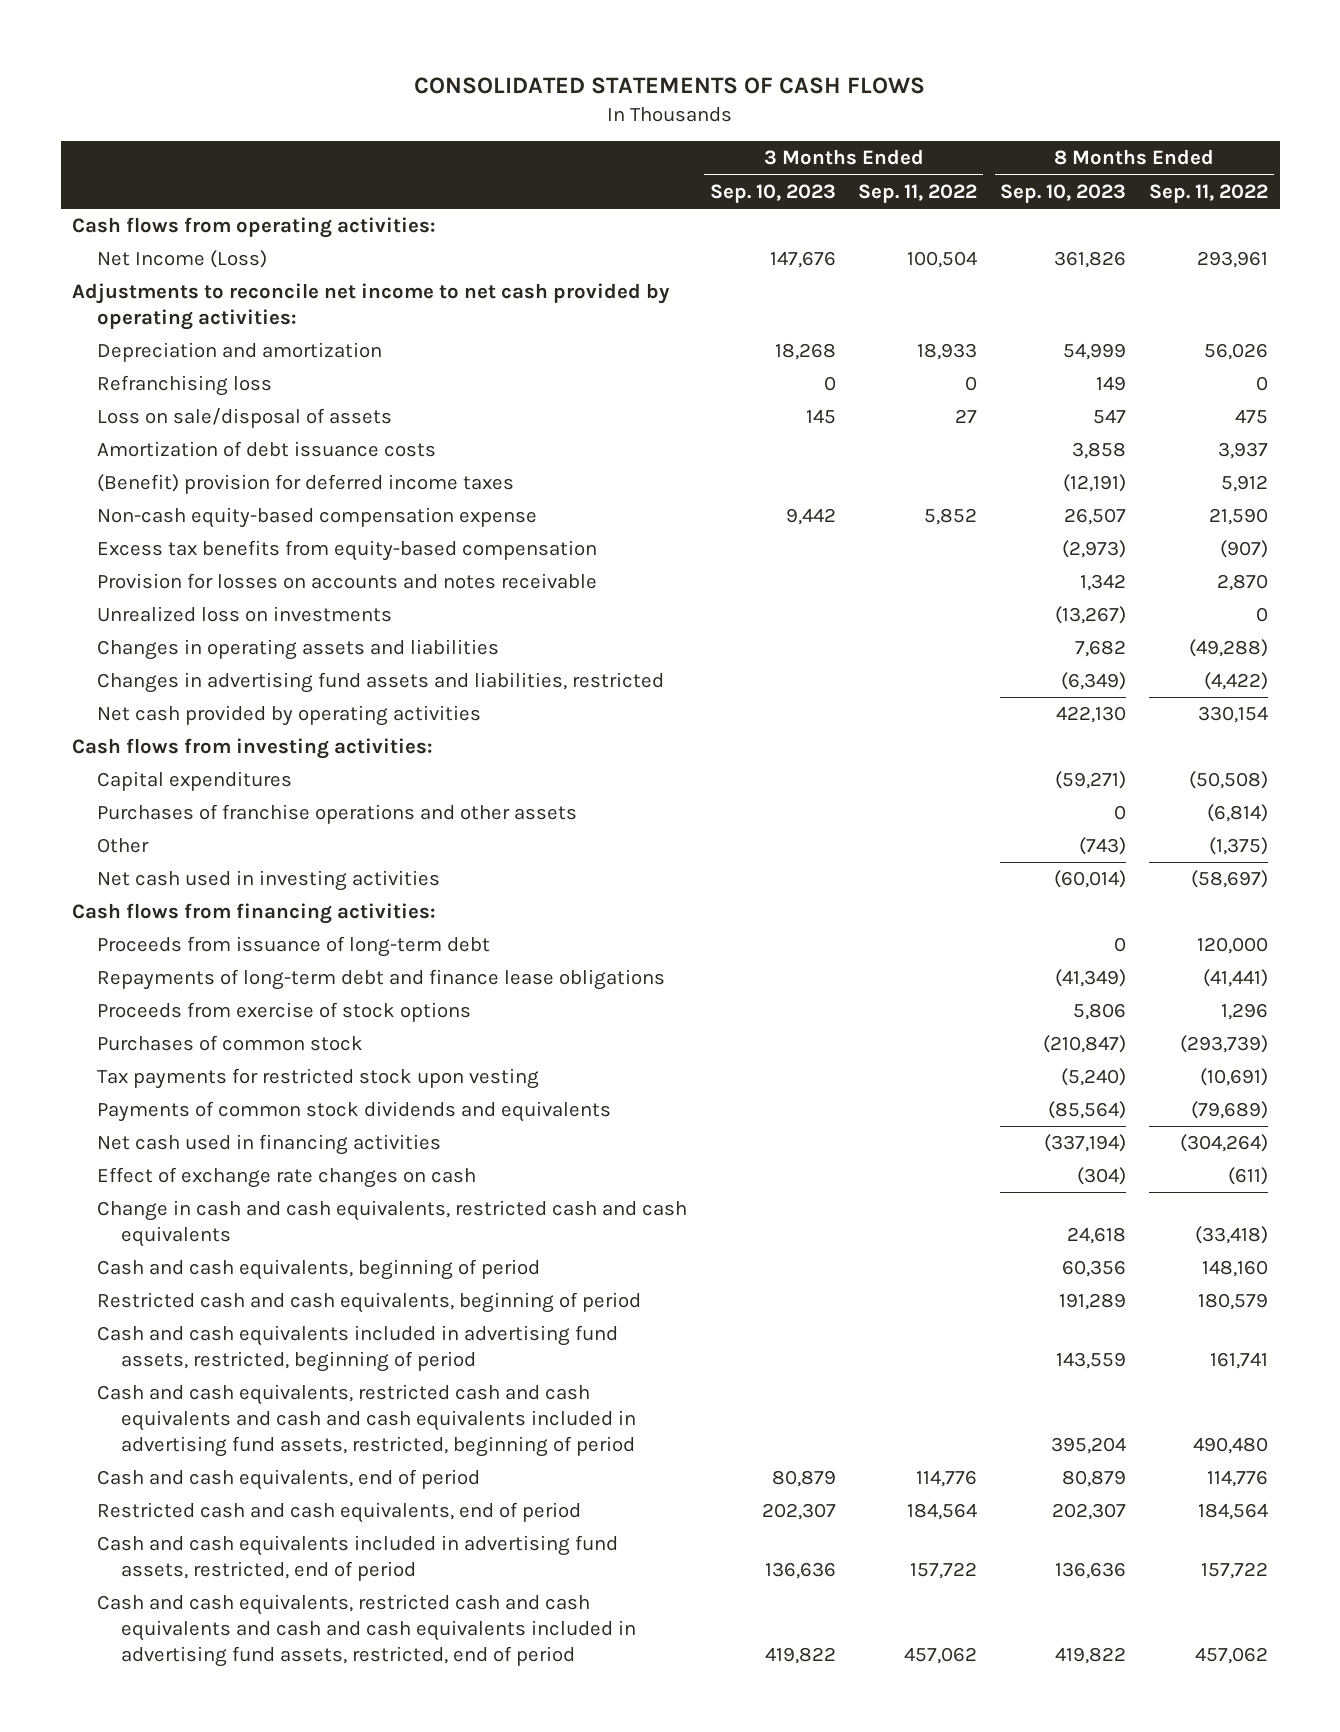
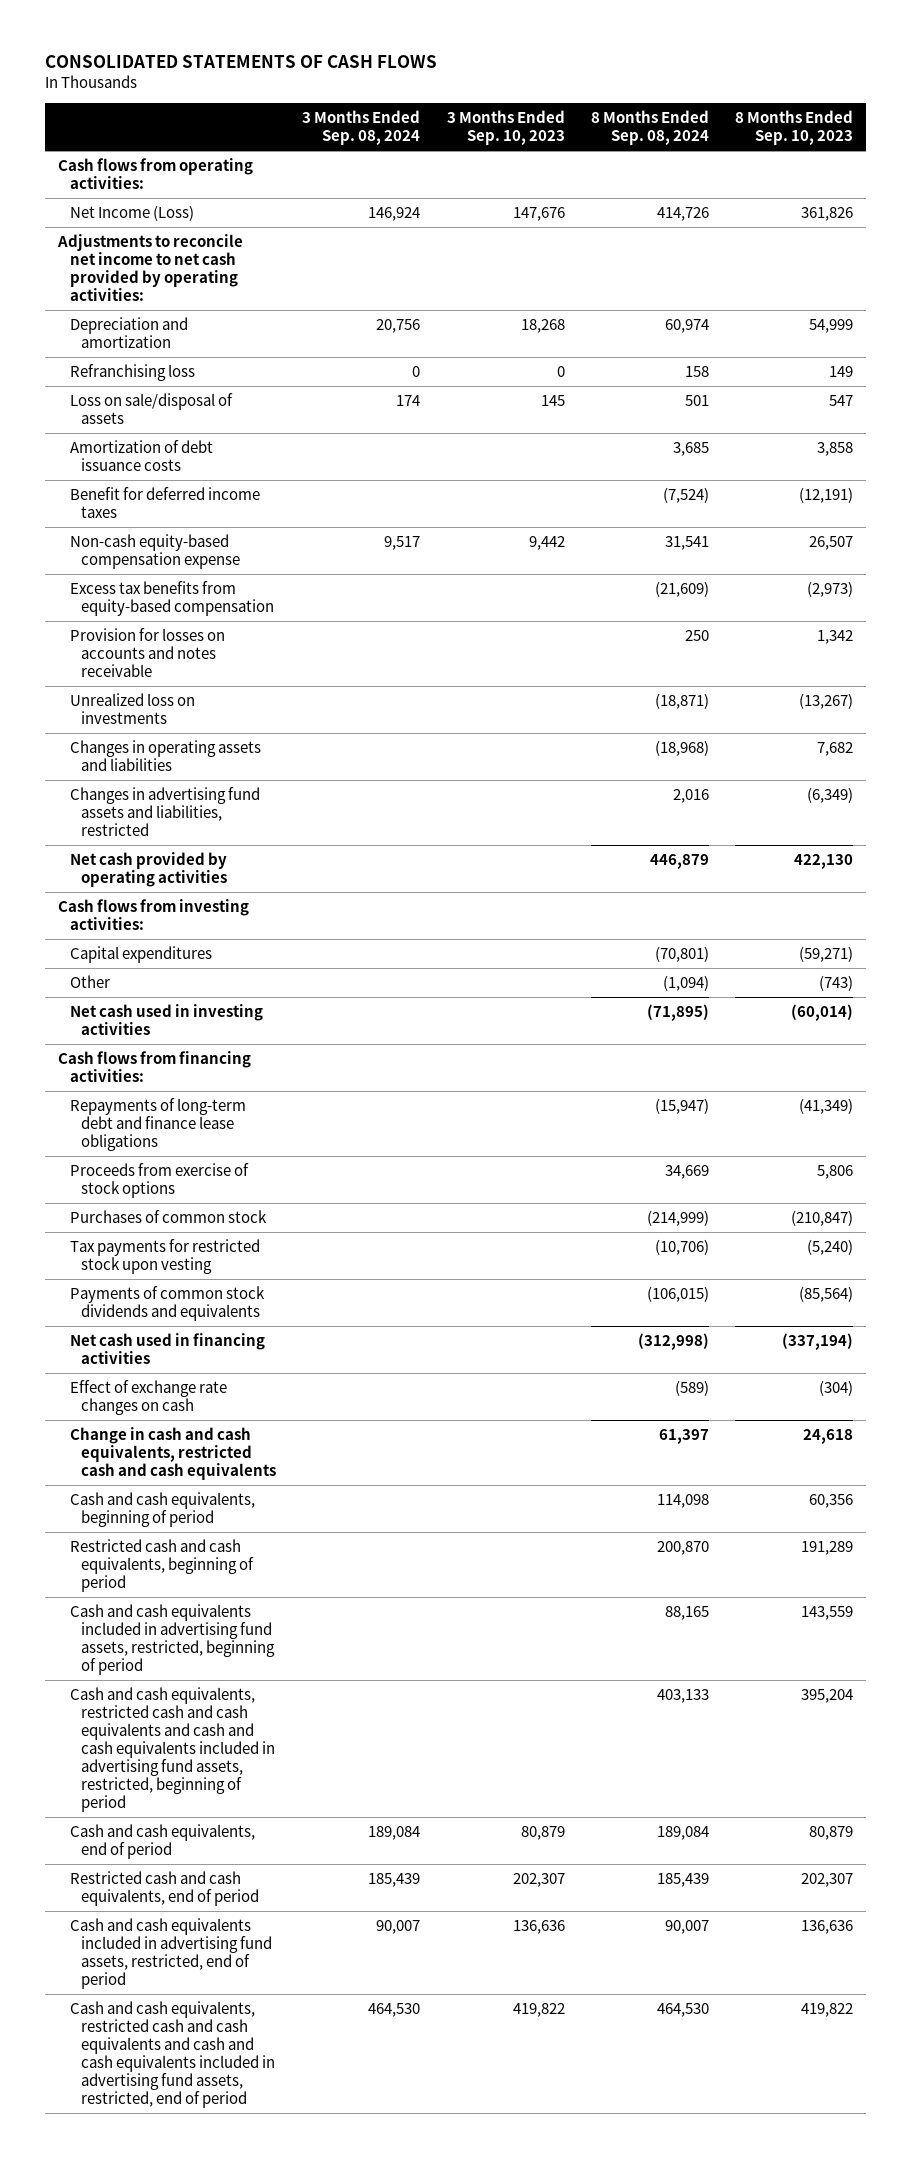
- | 3 Months Ended Sep. 10, 2023 | 3 Months Ended Sep. 11, 2022 | 8 Months Ended Sep. 10, 2023 | 8 Months Ended Sep. 11, 2022
+ | 3 Months Ended Sep. 08, 2024 | 3 Months Ended Sep. 10, 2023 | 8 Months Ended Sep. 08, 2024 | 8 Months Ended Sep. 10, 2023
- (Benefit) provision for deferred income taxes | | | (12,191) | 5,912
+ Benefit for deferred income taxes | | | (7,524) | (12,191)
- Purchases of franchise operations and other assets | | | 0 | (6,814)
- Proceeds from issuance of long-term debt | | | 0 | 120,000

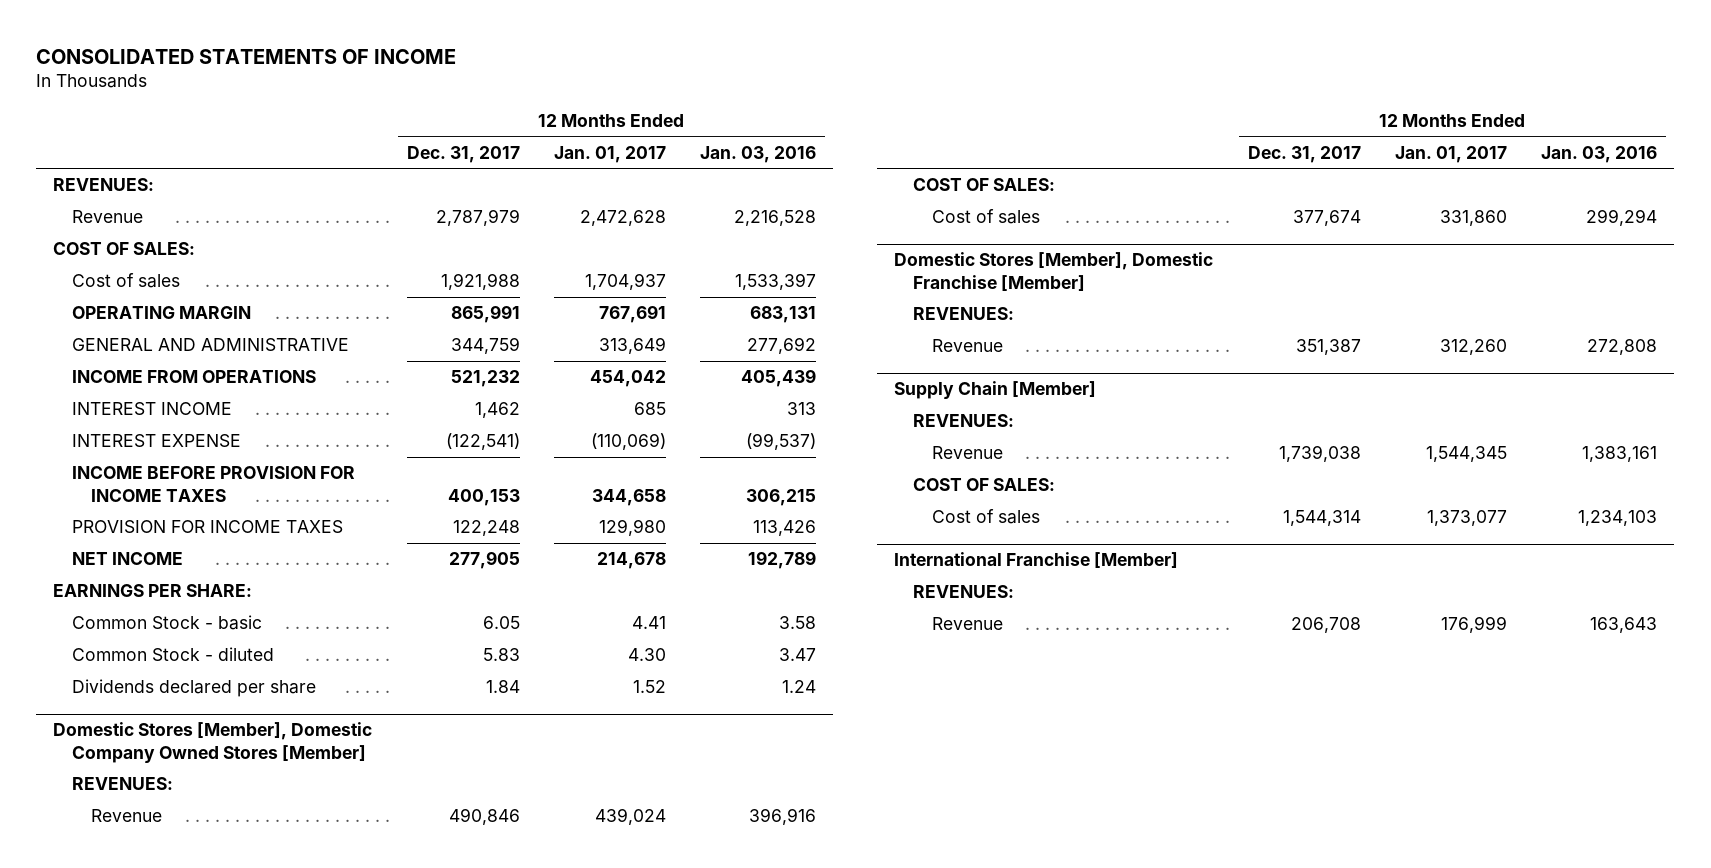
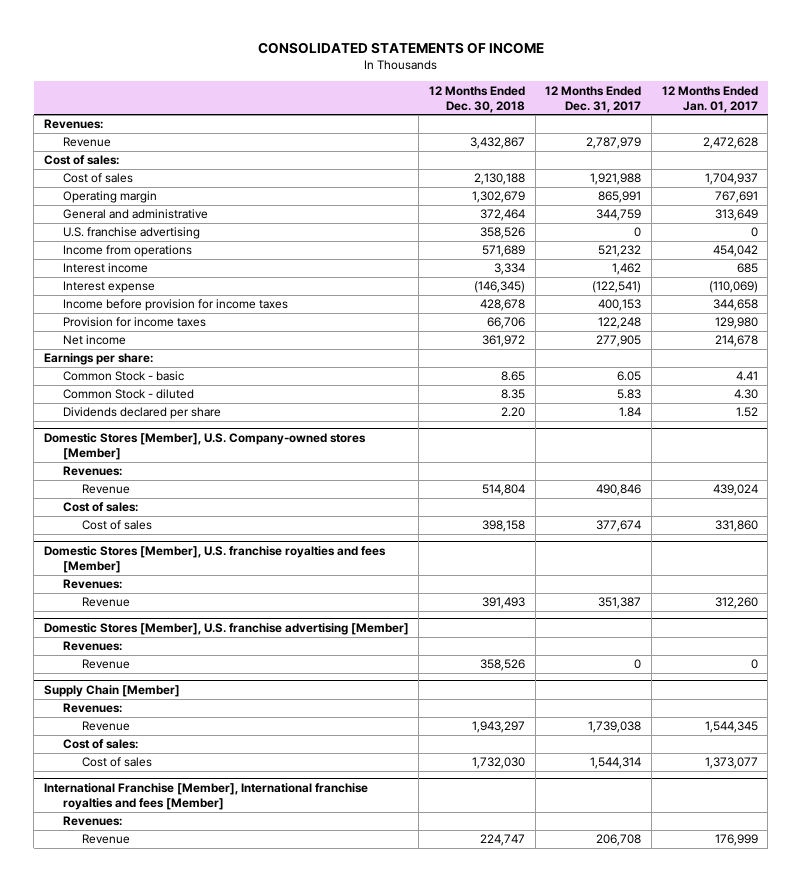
- | 12 Months Ended Dec. 31, 2017 | 12 Months Ended Jan. 01, 2017 | 12 Months Ended Jan. 03, 2016
+ | 12 Months Ended Dec. 30, 2018 | 12 Months Ended Dec. 31, 2017 | 12 Months Ended Jan. 01, 2017
- REVENUES:
+ Revenues:
- COST OF SALES:
+ Cost of sales:
- OPERATING MARGIN | 865,991 | 767,691 | 683,131
- GENERAL AND ADMINISTRATIVE | 344,759 | 313,649 | 277,692
- INCOME FROM OPERATIONS | 521,232 | 454,042 | 405,439
- INTEREST INCOME | 1,462 | 685 | 313
- INTEREST EXPENSE | (122,541) | (110,069) | (99,537)
- INCOME BEFORE PROVISION FOR INCOME TAXES | 400,153 | 344,658 | 306,215
- PROVISION FOR INCOME TAXES | 122,248 | 129,980 | 113,426
- NET INCOME | 277,905 | 214,678 | 192,789
- EARNINGS PER SHARE:
+ Operating margin | 1,302,679 | 865,991 | 767,691
+ General and administrative | 372,464 | 344,759 | 313,649
+ U.S. franchise advertising | 358,526 | 0 | 0
+ Income from operations | 571,689 | 521,232 | 454,042
+ Interest income | 3,334 | 1,462 | 685
+ Interest expense | (146,345) | (122,541) | (110,069)
+ Income before provision for income taxes | 428,678 | 400,153 | 344,658
+ Provision for income taxes | 66,706 | 122,248 | 129,980
+ Net income | 361,972 | 277,905 | 214,678
+ Earnings per share:
- Domestic Stores [Member], Domestic Company Owned Stores [Member]
- REVENUES:
+ Domestic Stores [Member], U.S. Company-owned stores [Member]
+ Revenues:
- COST OF SALES:
+ Cost of sales:
- Domestic Stores [Member], Domestic Franchise [Member]
- REVENUES:
+ Domestic Stores [Member], U.S. franchise royalties and fees [Member]
+ Revenues:
+ Domestic Stores [Member], U.S. franchise advertising [Member]
+ Revenues:
+ Revenue | 358,526 | 0 | 0
@ Supply Chain [Member]
- REVENUES:
+ Revenues:
- COST OF SALES:
+ Cost of sales:
- International Franchise [Member]
- REVENUES:
+ International Franchise [Member], International franchise royalties and fees [Member]
+ Revenues:

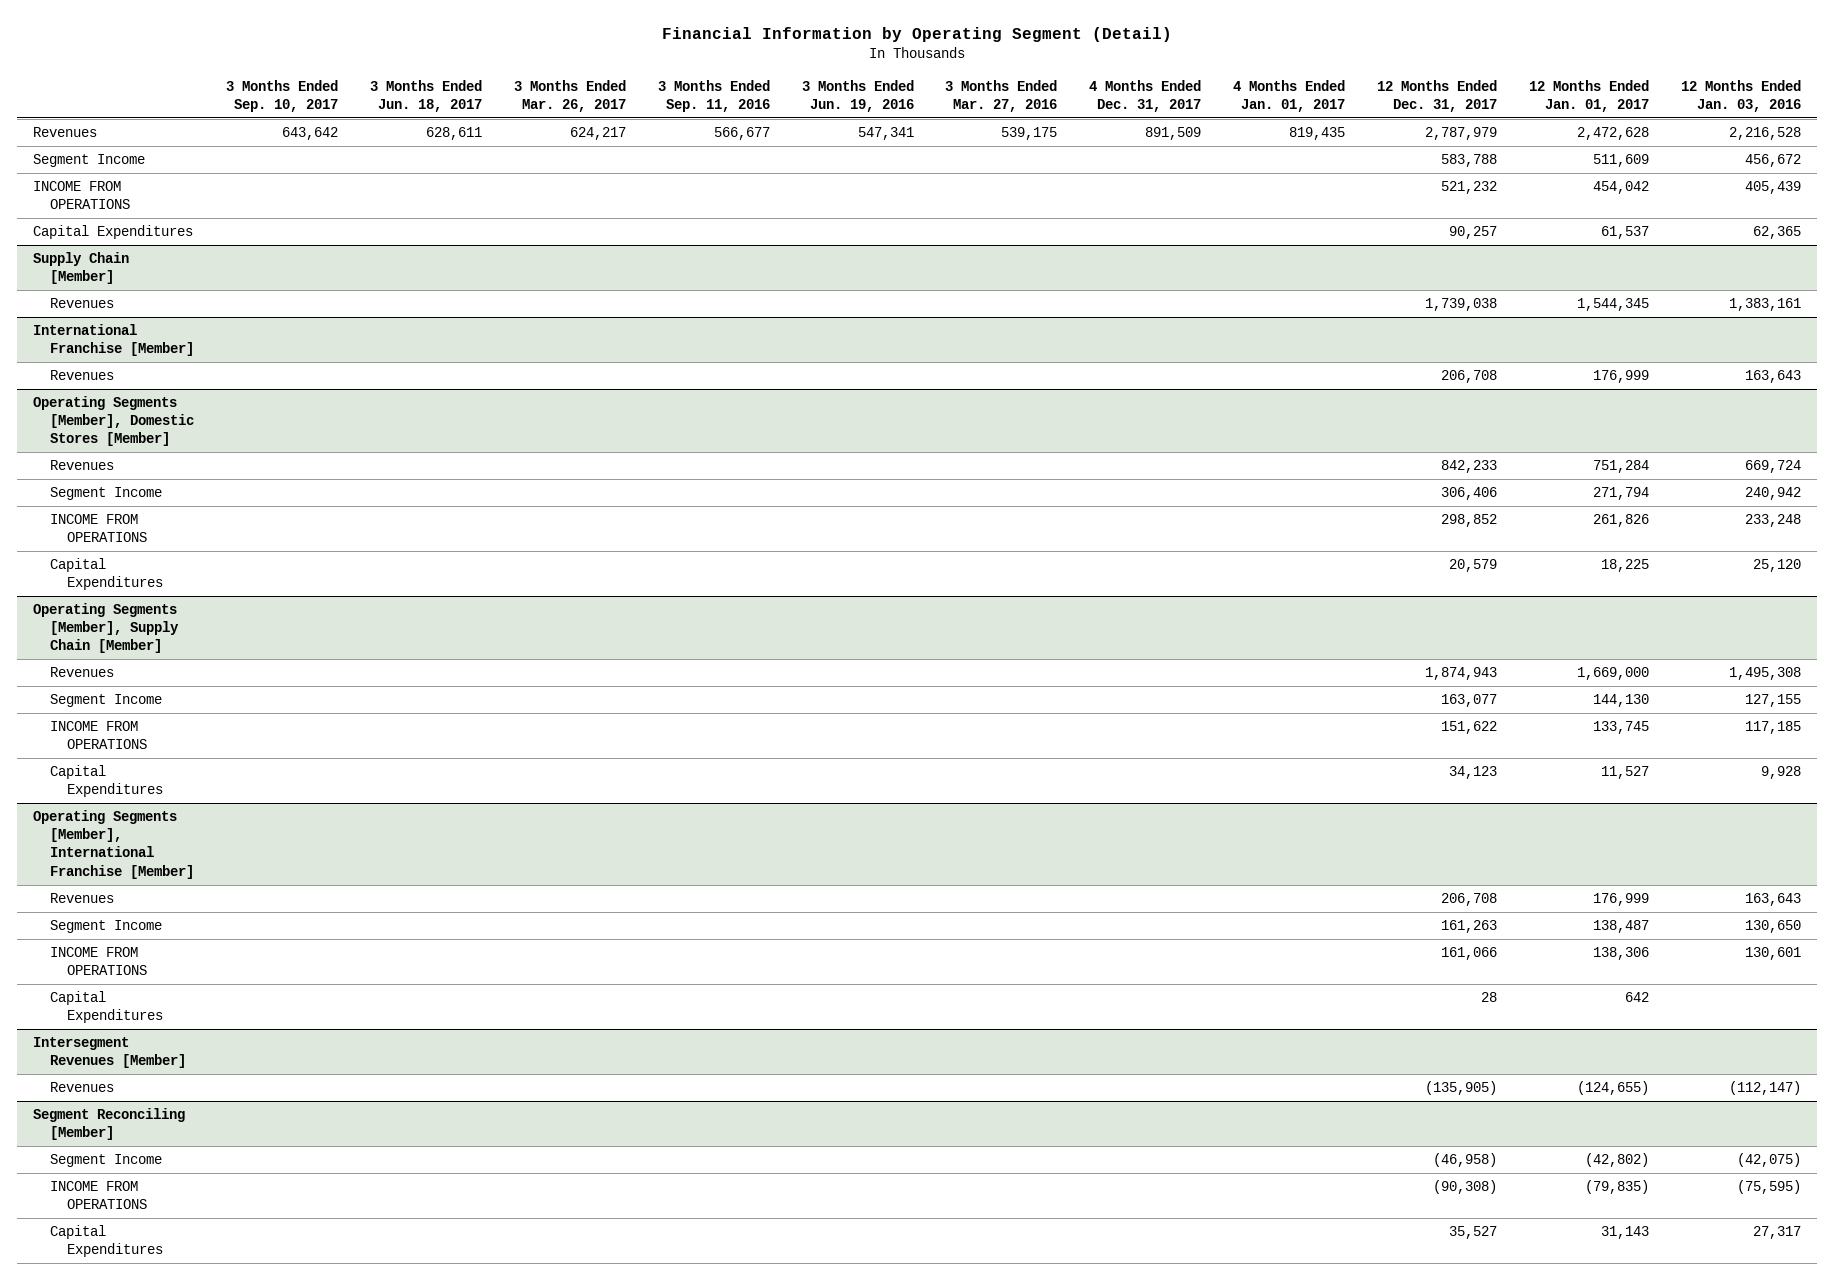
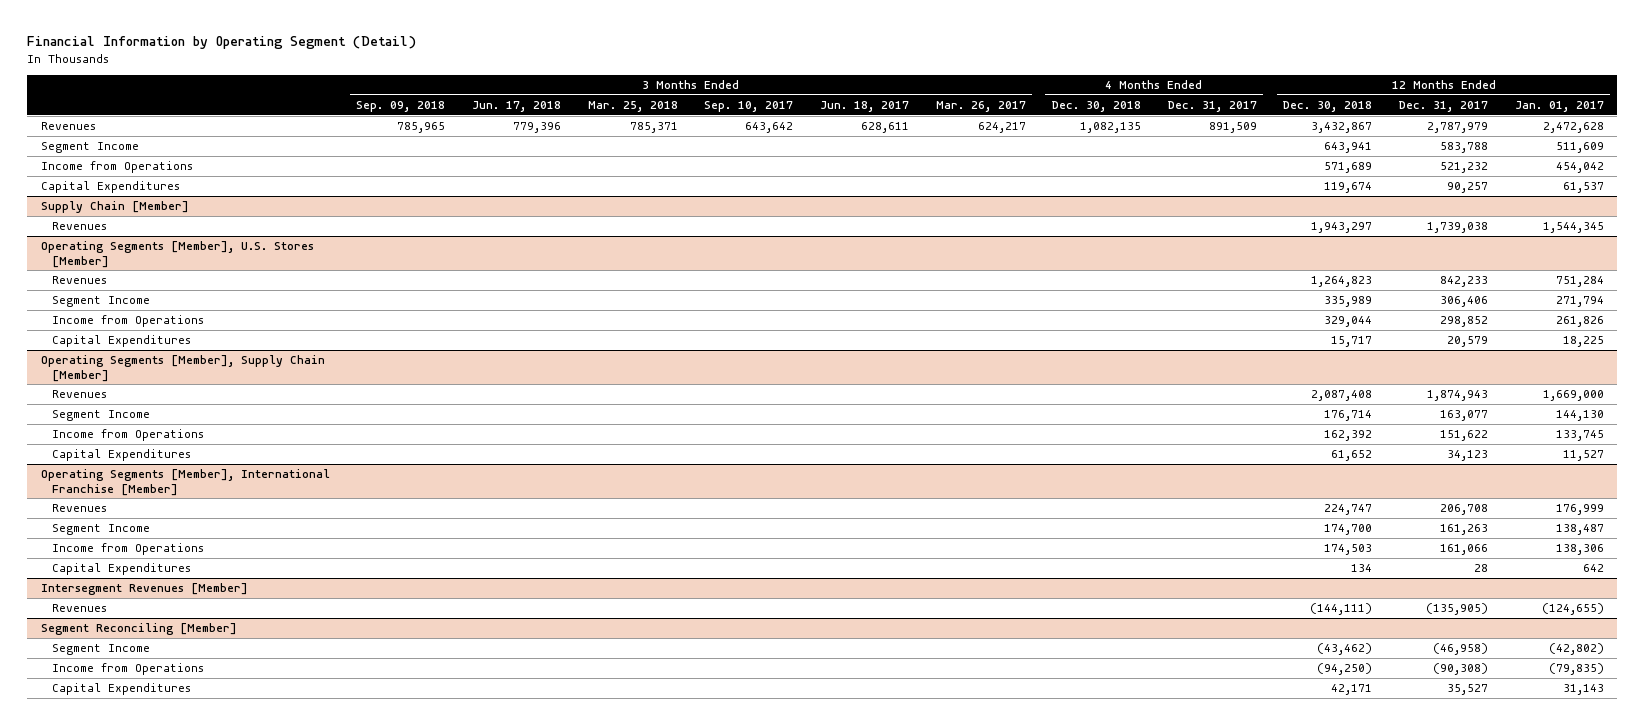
- | 3 Months Ended Sep. 10, 2017 | 3 Months Ended Jun. 18, 2017 | 3 Months Ended Mar. 26, 2017 | 3 Months Ended Sep. 11, 2016 | 3 Months Ended Jun. 19, 2016 | 3 Months Ended Mar. 27, 2016 | 4 Months Ended Dec. 31, 2017 | 4 Months Ended Jan. 01, 2017 | 12 Months Ended Dec. 31, 2017 | 12 Months Ended Jan. 01, 2017 | 12 Months Ended Jan. 03, 2016
+ | 3 Months Ended Sep. 09, 2018 | 3 Months Ended Jun. 17, 2018 | 3 Months Ended Mar. 25, 2018 | 3 Months Ended Sep. 10, 2017 | 3 Months Ended Jun. 18, 2017 | 3 Months Ended Mar. 26, 2017 | 4 Months Ended Dec. 30, 2018 | 4 Months Ended Dec. 31, 2017 | 12 Months Ended Dec. 30, 2018 | 12 Months Ended Dec. 31, 2017 | 12 Months Ended Jan. 01, 2017
- INCOME FROM OPERATIONS | | | | | | | | | 521,232 | 454,042 | 405,439
+ Income from Operations | | | | | | | | | 571,689 | 521,232 | 454,042
- International Franchise [Member]
- Revenues | | | | | | | | | 206,708 | 176,999 | 163,643
- Operating Segments [Member], Domestic Stores [Member]
+ Operating Segments [Member], U.S. Stores [Member]
- INCOME FROM OPERATIONS | | | | | | | | | 298,852 | 261,826 | 233,248
+ Income from Operations | | | | | | | | | 329,044 | 298,852 | 261,826
@ Operating Segments [Member], Supply Chain [Member]
- INCOME FROM OPERATIONS | | | | | | | | | 151,622 | 133,745 | 117,185
+ Income from Operations | | | | | | | | | 162,392 | 151,622 | 133,745
@ Operating Segments [Member], International Franchise [Member]
- INCOME FROM OPERATIONS | | | | | | | | | 161,066 | 138,306 | 130,601
+ Income from Operations | | | | | | | | | 174,503 | 161,066 | 138,306
@ Segment Reconciling [Member]
- INCOME FROM OPERATIONS | | | | | | | | | (90,308) | (79,835) | (75,595)
+ Income from Operations | | | | | | | | | (94,250) | (90,308) | (79,835)

